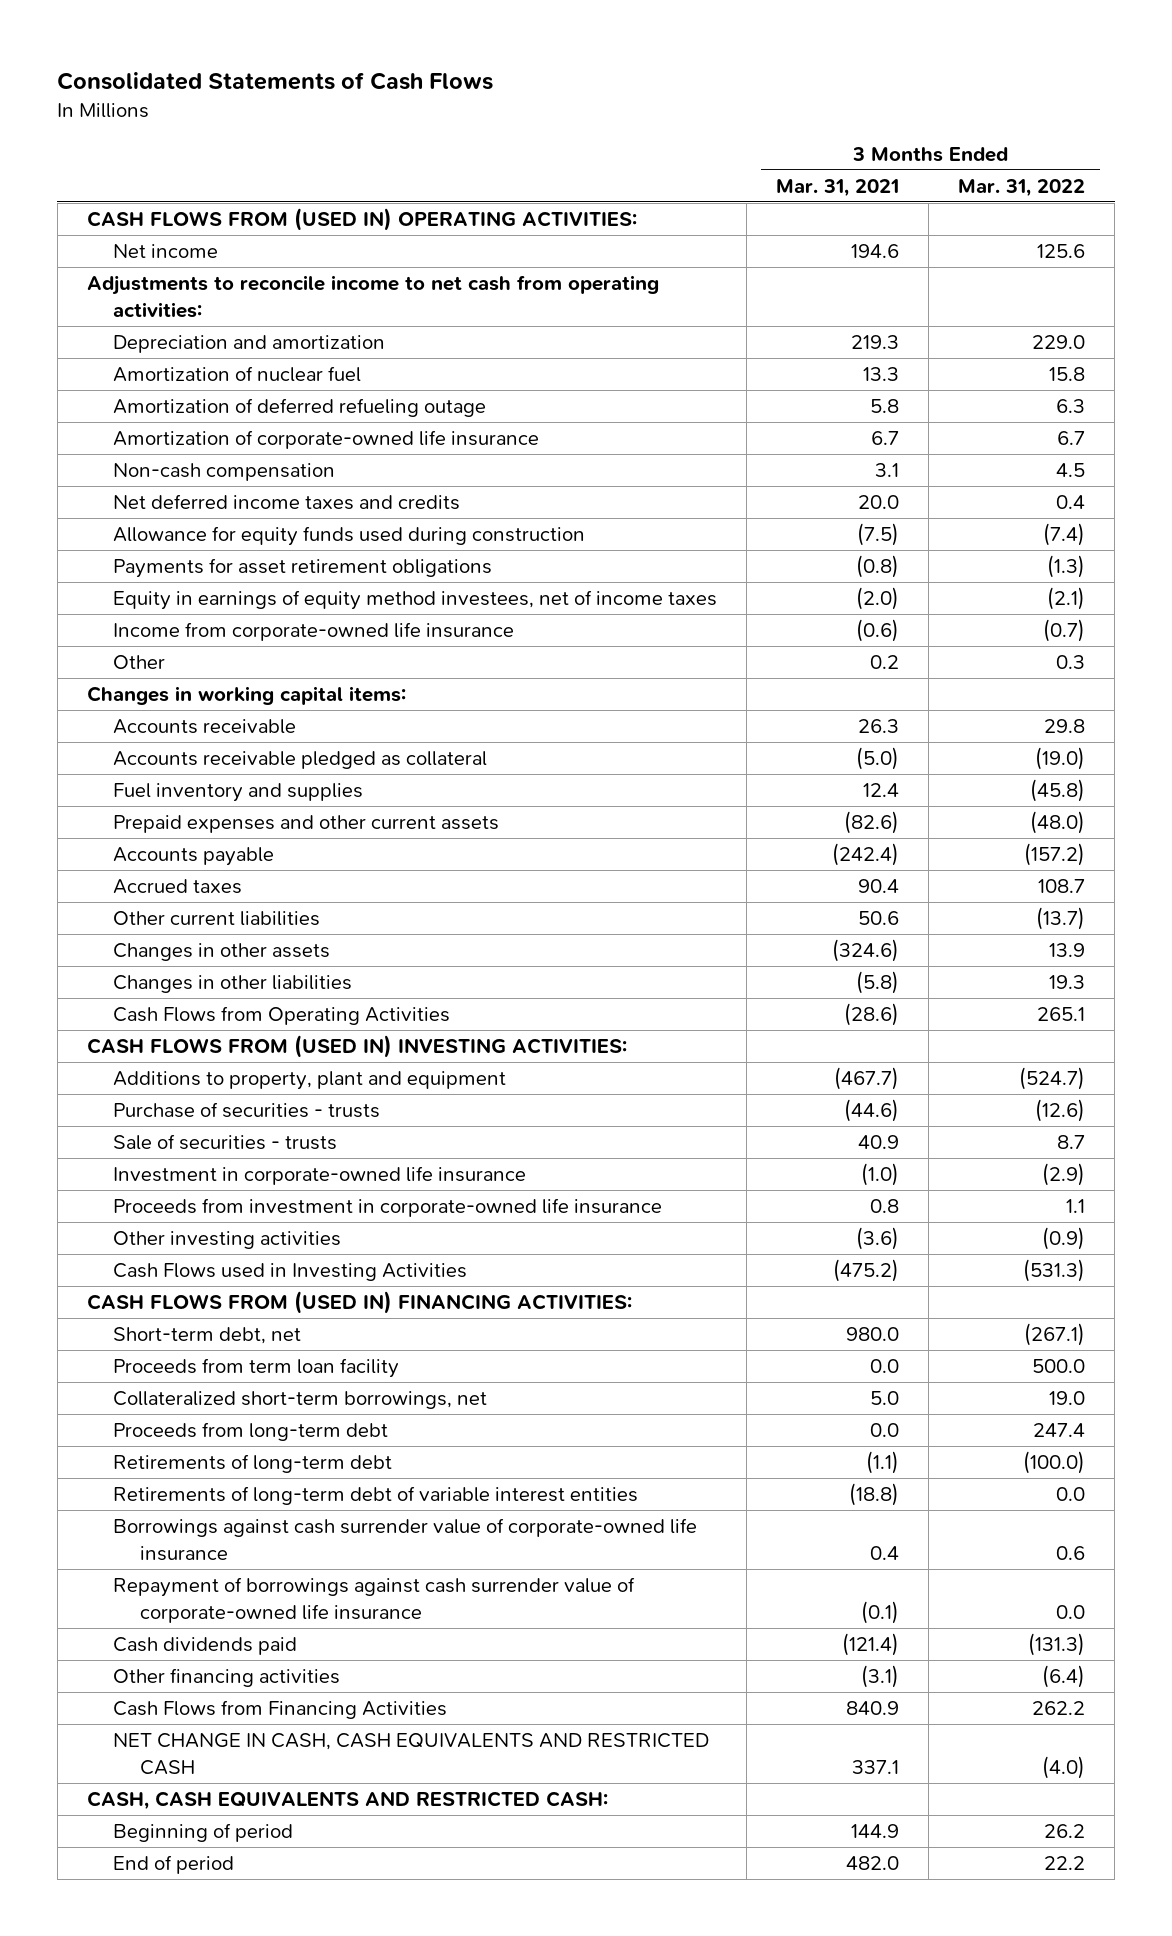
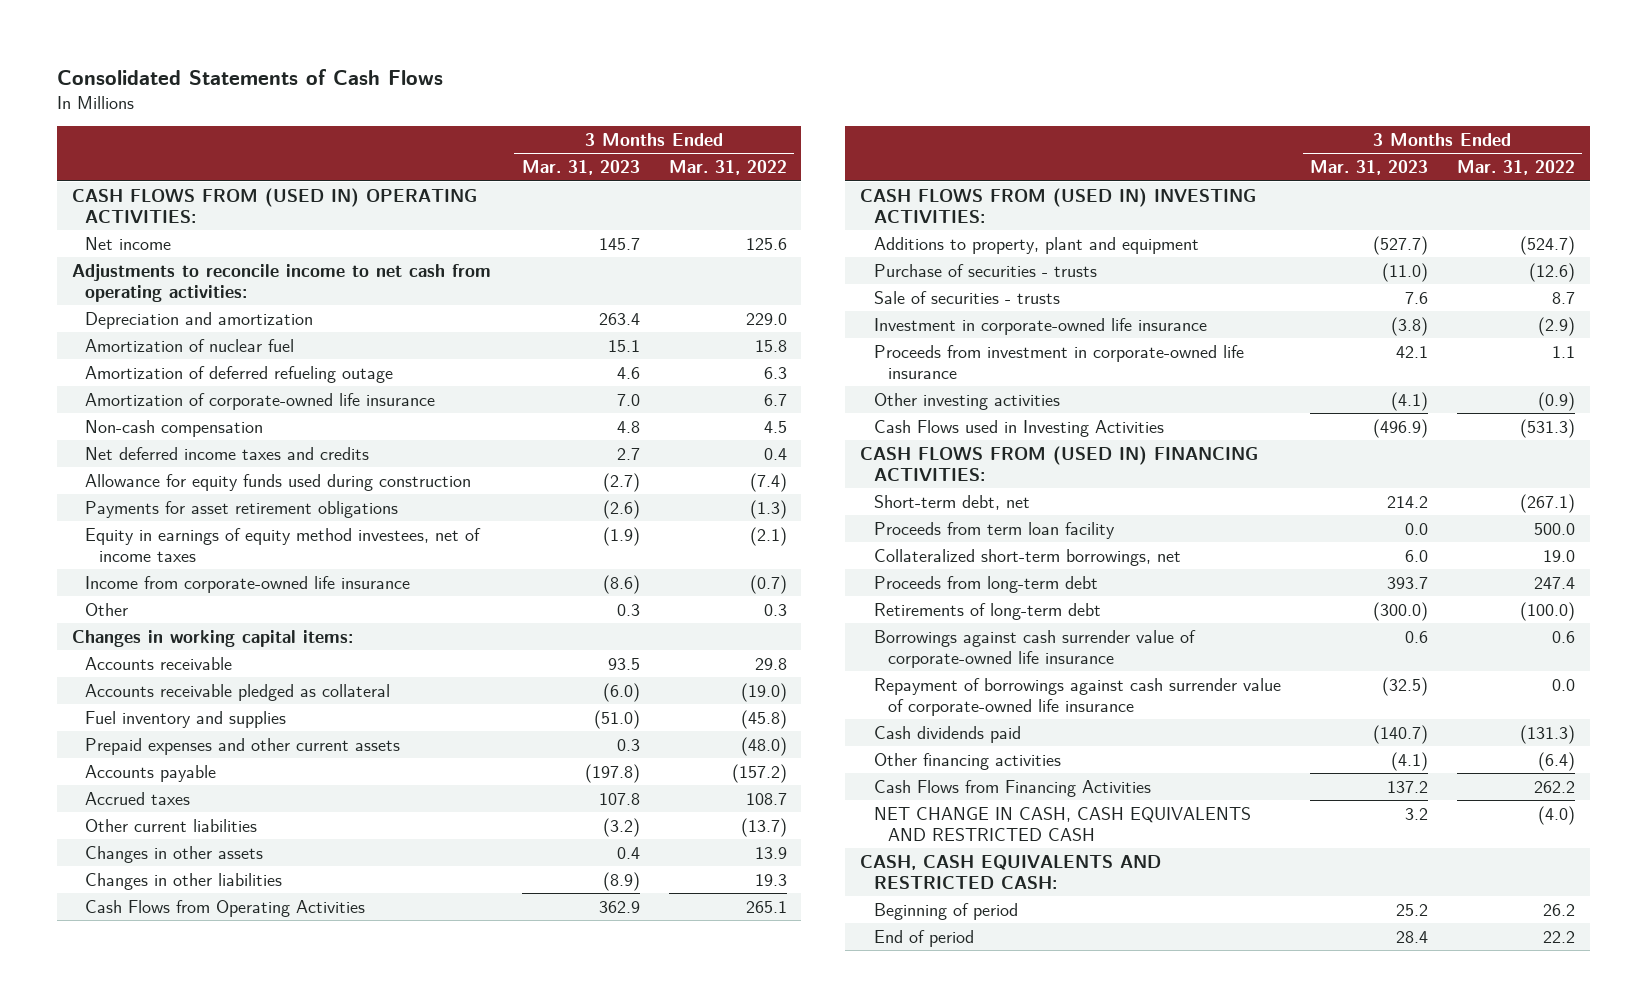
- | 3 Months Ended Mar. 31, 2021 | 3 Months Ended Mar. 31, 2022
+ | 3 Months Ended Mar. 31, 2023 | 3 Months Ended Mar. 31, 2022
- Retirements of long-term debt of variable interest entities | (18.8) | 0.0

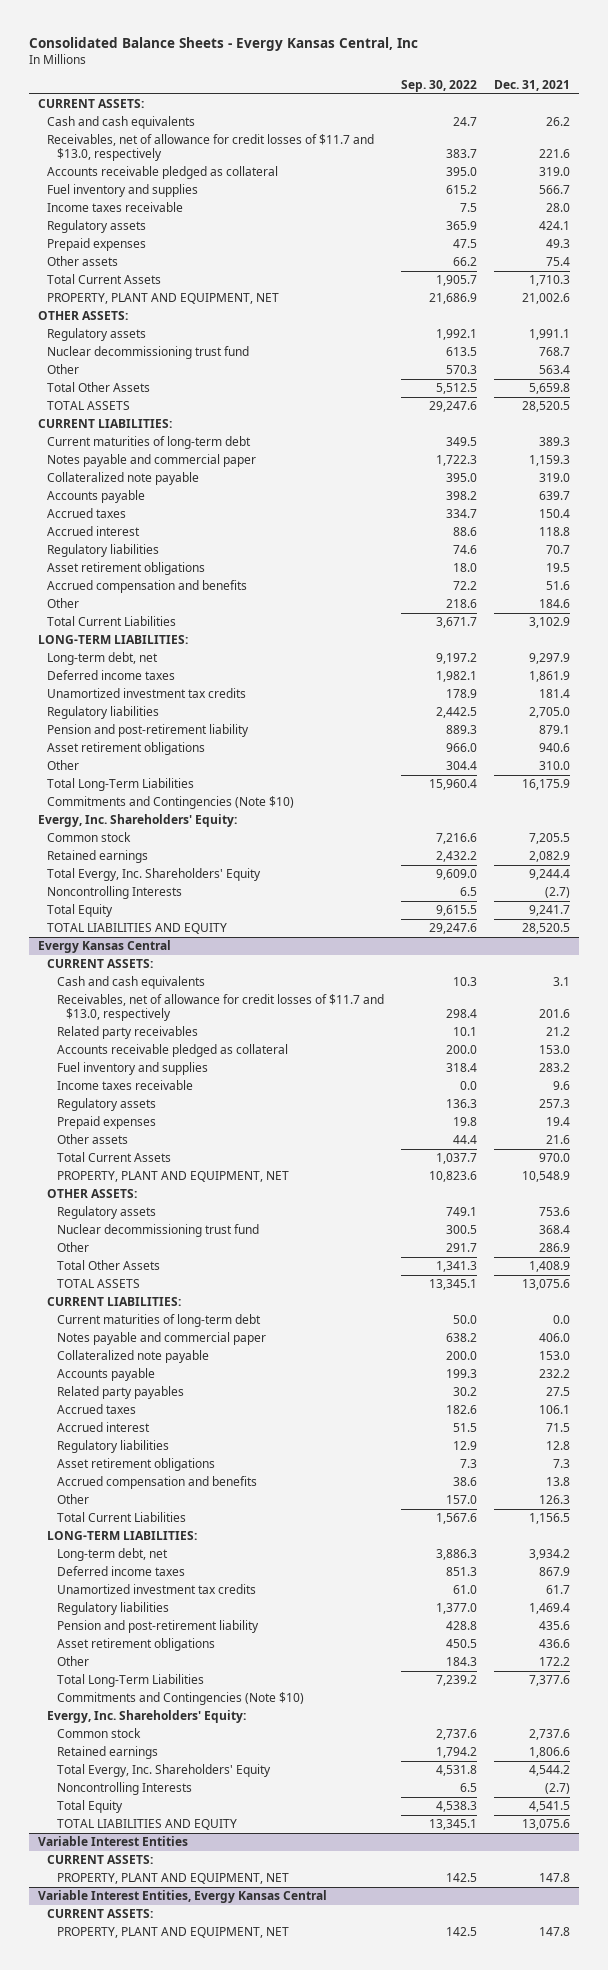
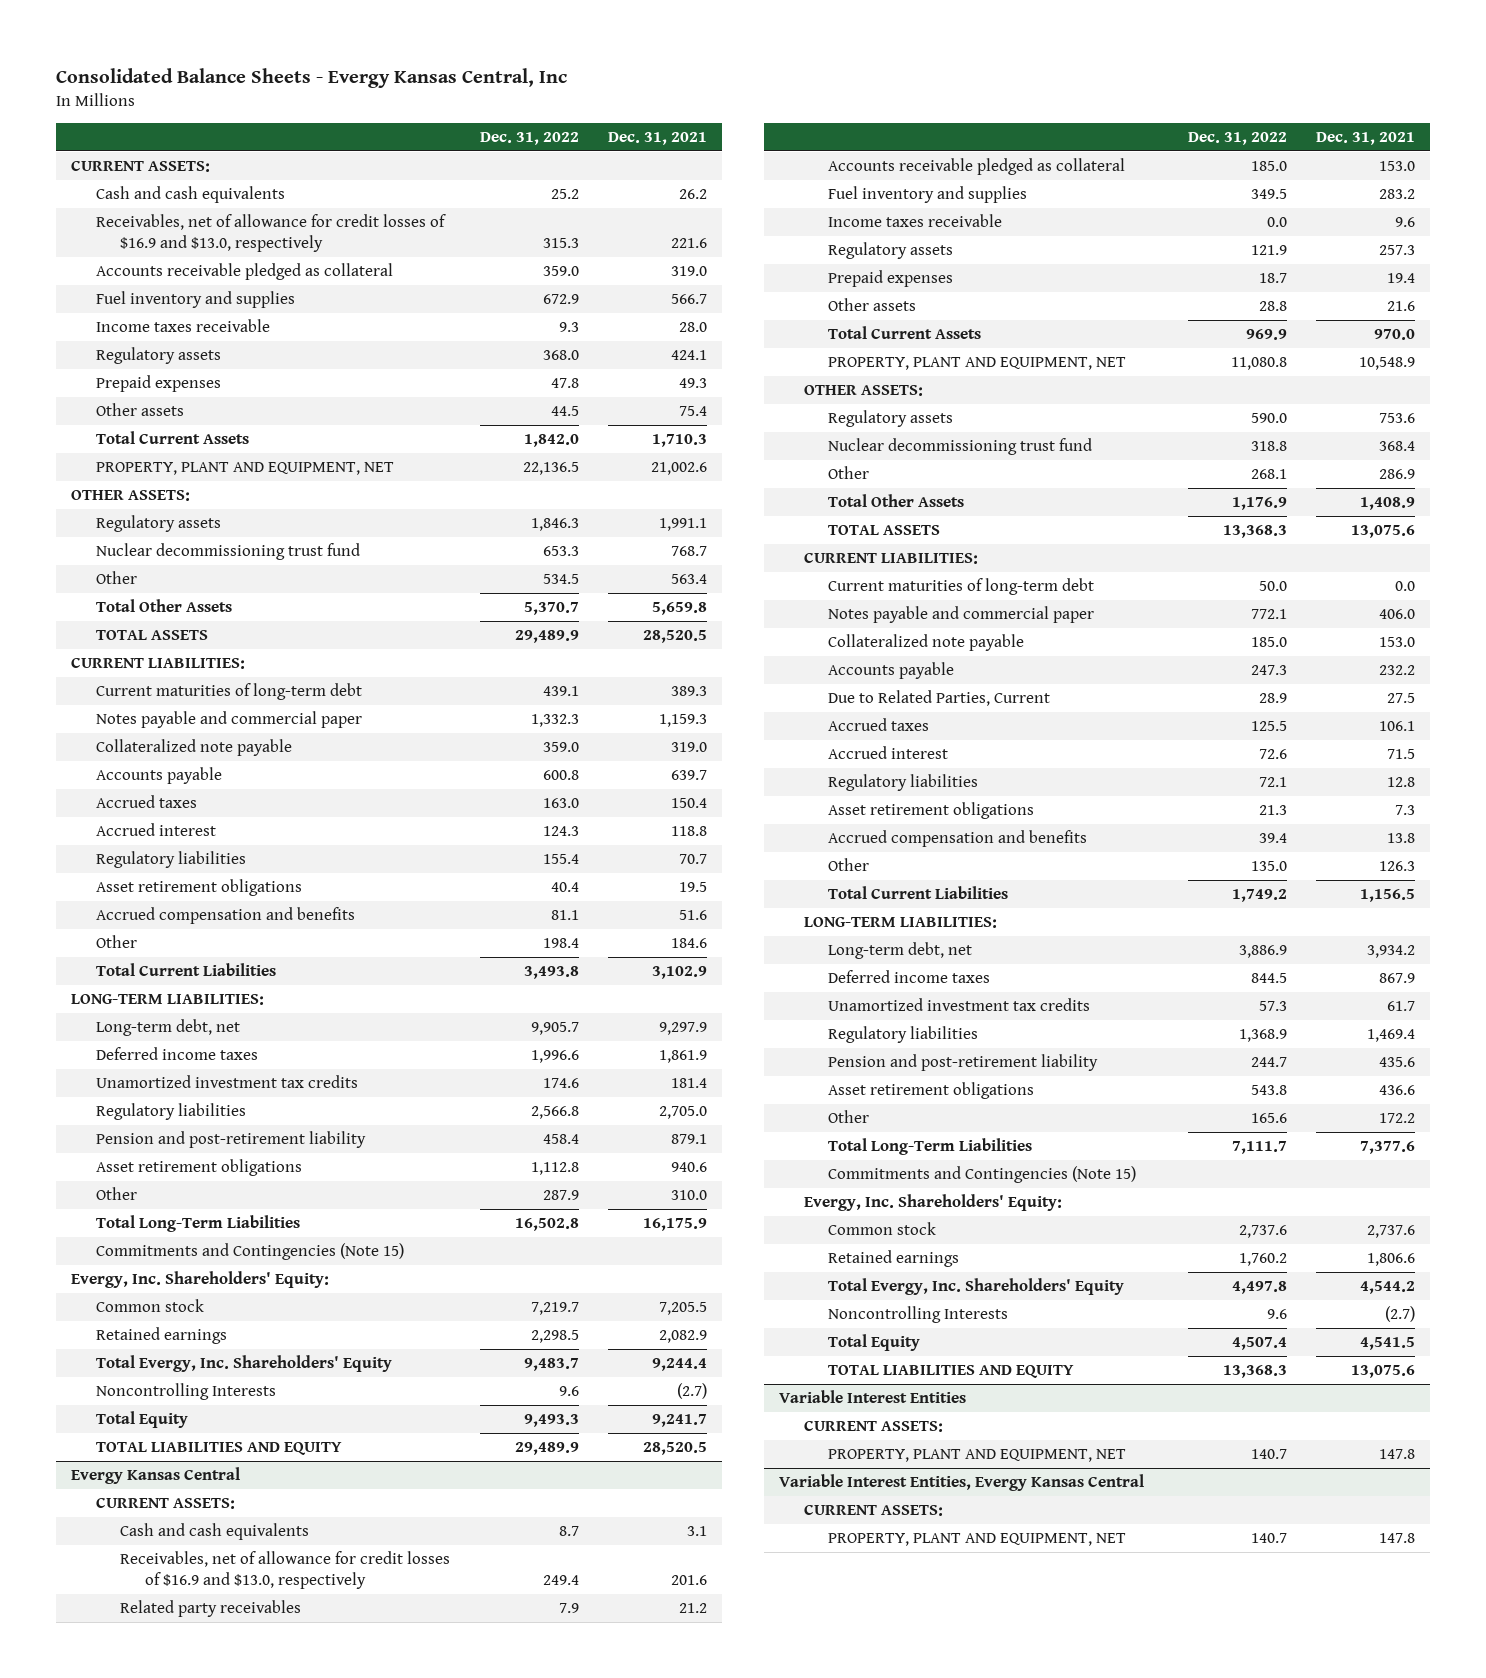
- | Sep. 30, 2022 | Dec. 31, 2021
+ | Dec. 31, 2022 | Dec. 31, 2021
- Receivables, net of allowance for credit losses of $11.7 and $13.0, respectively | 383.7 | 221.6
+ Receivables, net of allowance for credit losses of $16.9 and $13.0, respectively | 315.3 | 221.6
- Commitments and Contingencies (Note $10)
+ Commitments and Contingencies (Note 15)
@ Evergy Kansas Central
- Receivables, net of allowance for credit losses of $11.7 and $13.0, respectively | 298.4 | 201.6
+ Receivables, net of allowance for credit losses of $16.9 and $13.0, respectively | 249.4 | 201.6
- Related party payables | 30.2 | 27.5
+ Due to Related Parties, Current | 28.9 | 27.5
- Commitments and Contingencies (Note $10)
+ Commitments and Contingencies (Note 15)

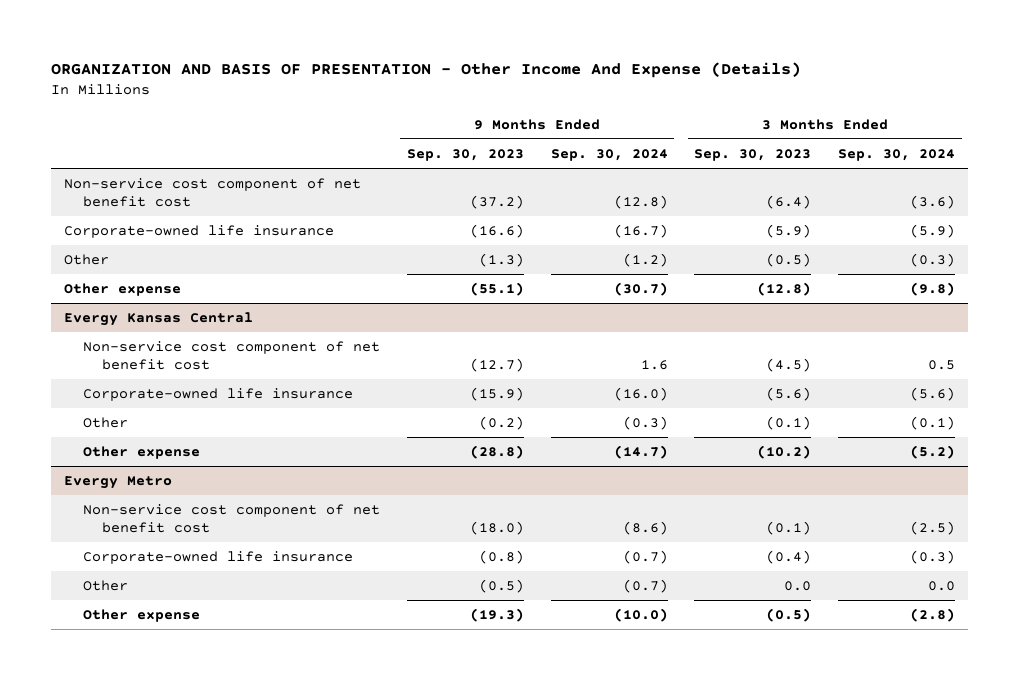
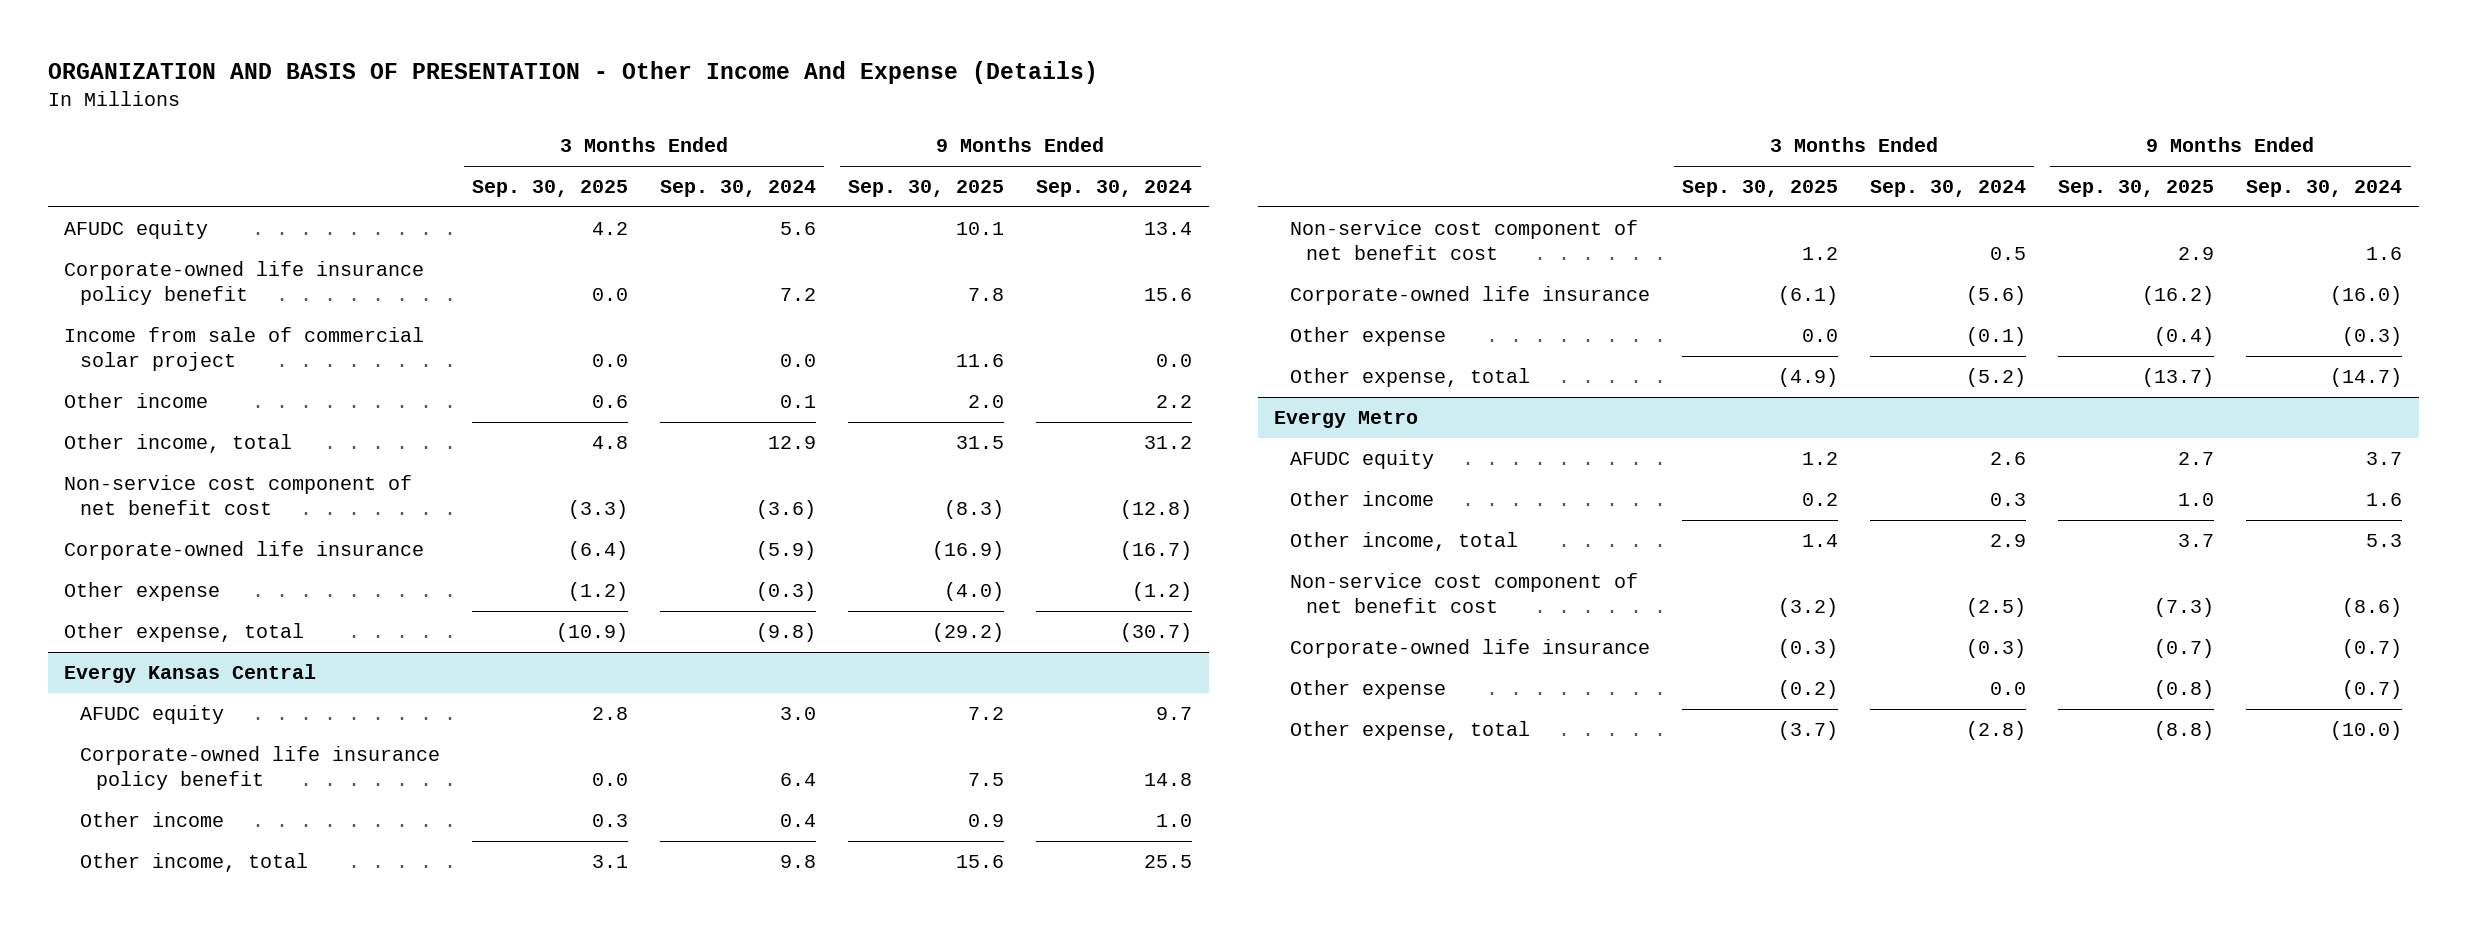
- | 9 Months Ended Sep. 30, 2023 | 9 Months Ended Sep. 30, 2024 | 3 Months Ended Sep. 30, 2023 | 3 Months Ended Sep. 30, 2024
+ | 3 Months Ended Sep. 30, 2025 | 3 Months Ended Sep. 30, 2024 | 9 Months Ended Sep. 30, 2025 | 9 Months Ended Sep. 30, 2024
+ AFUDC equity | 4.2 | 5.6 | 10.1 | 13.4
+ Corporate-owned life insurance policy benefit | 0.0 | 7.2 | 7.8 | 15.6
+ Income from sale of commercial solar project | 0.0 | 0.0 | 11.6 | 0.0
+ Other income | 0.6 | 0.1 | 2.0 | 2.2
+ Other income, total | 4.8 | 12.9 | 31.5 | 31.2
- Other | (1.3) | (1.2) | (0.5) | (0.3)
- Other expense | (55.1) | (30.7) | (12.8) | (9.8)
+ Other expense | (1.2) | (0.3) | (4.0) | (1.2)
+ Other expense, total | (10.9) | (9.8) | (29.2) | (30.7)
@ Evergy Kansas Central
+ AFUDC equity | 2.8 | 3.0 | 7.2 | 9.7
+ Corporate-owned life insurance policy benefit | 0.0 | 6.4 | 7.5 | 14.8
+ Other income | 0.3 | 0.4 | 0.9 | 1.0
+ Other income, total | 3.1 | 9.8 | 15.6 | 25.5
- Other | (0.2) | (0.3) | (0.1) | (0.1)
- Other expense | (28.8) | (14.7) | (10.2) | (5.2)
+ Other expense | 0.0 | (0.1) | (0.4) | (0.3)
+ Other expense, total | (4.9) | (5.2) | (13.7) | (14.7)
@ Evergy Metro
+ AFUDC equity | 1.2 | 2.6 | 2.7 | 3.7
+ Other income | 0.2 | 0.3 | 1.0 | 1.6
+ Other income, total | 1.4 | 2.9 | 3.7 | 5.3
- Other | (0.5) | (0.7) | 0.0 | 0.0
- Other expense | (19.3) | (10.0) | (0.5) | (2.8)
+ Other expense | (0.2) | 0.0 | (0.8) | (0.7)
+ Other expense, total | (3.7) | (2.8) | (8.8) | (10.0)

